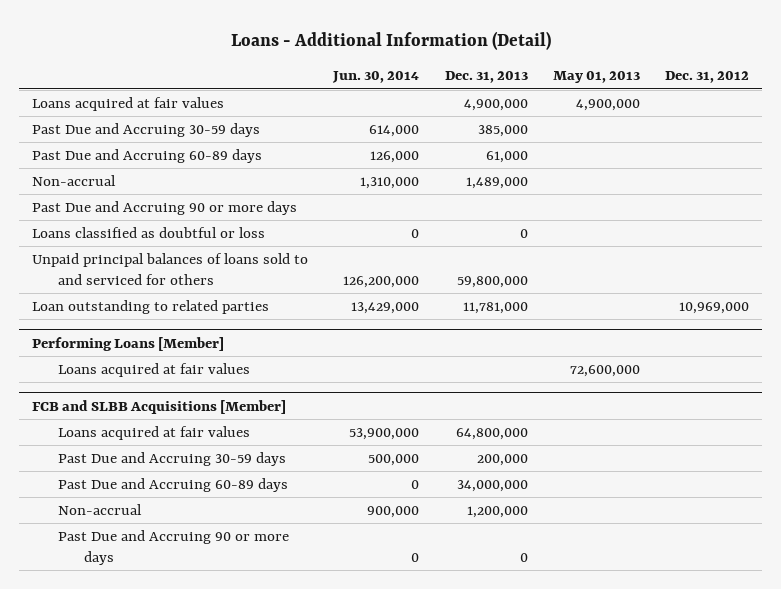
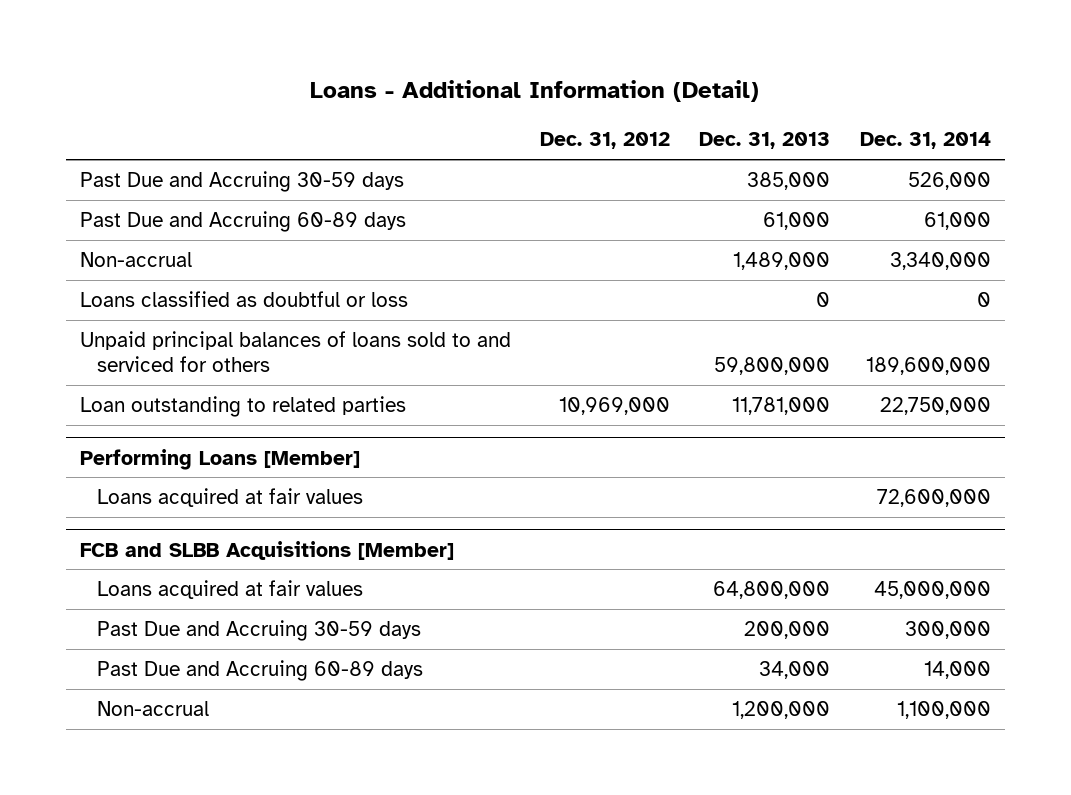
- | Jun. 30, 2014 | Dec. 31, 2013 | May 01, 2013 | Dec. 31, 2012
+ | Dec. 31, 2012 | Dec. 31, 2013 | Dec. 31, 2014
- Loans acquired at fair values | | 4,900,000 | 4,900,000 |
- Past Due and Accruing 90 or more days
@ FCB and SLBB Acquisitions [Member]
- Past Due and Accruing 60-89 days | 0 | 34,000,000 | |
+ Past Due and Accruing 60-89 days | | 34,000 | 14,000
- Past Due and Accruing 90 or more days | 0 | 0 | |

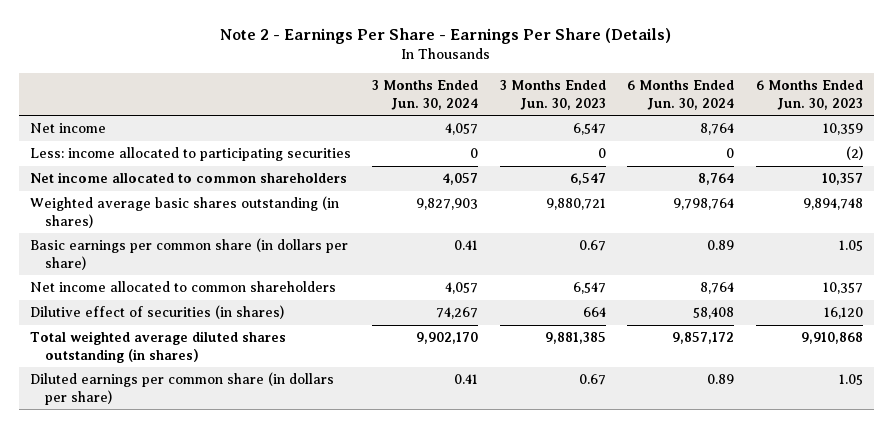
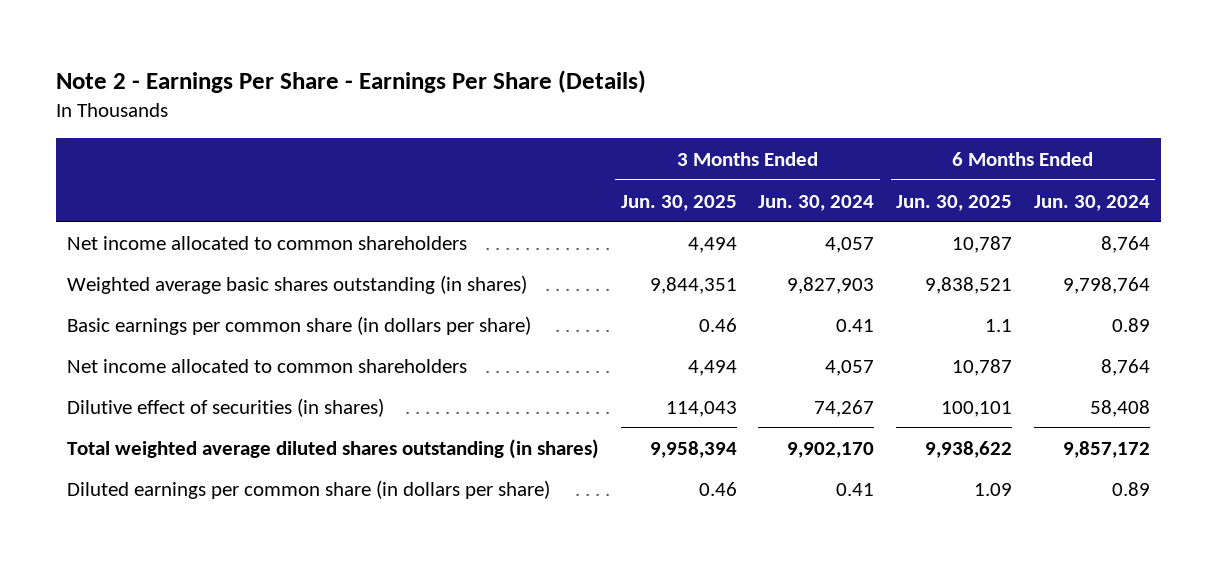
- | 3 Months Ended Jun. 30, 2024 | 3 Months Ended Jun. 30, 2023 | 6 Months Ended Jun. 30, 2024 | 6 Months Ended Jun. 30, 2023
+ | 3 Months Ended Jun. 30, 2025 | 3 Months Ended Jun. 30, 2024 | 6 Months Ended Jun. 30, 2025 | 6 Months Ended Jun. 30, 2024
- Net income | 4,057 | 6,547 | 8,764 | 10,359
- Less: income allocated to participating securities | 0 | 0 | 0 | (2)

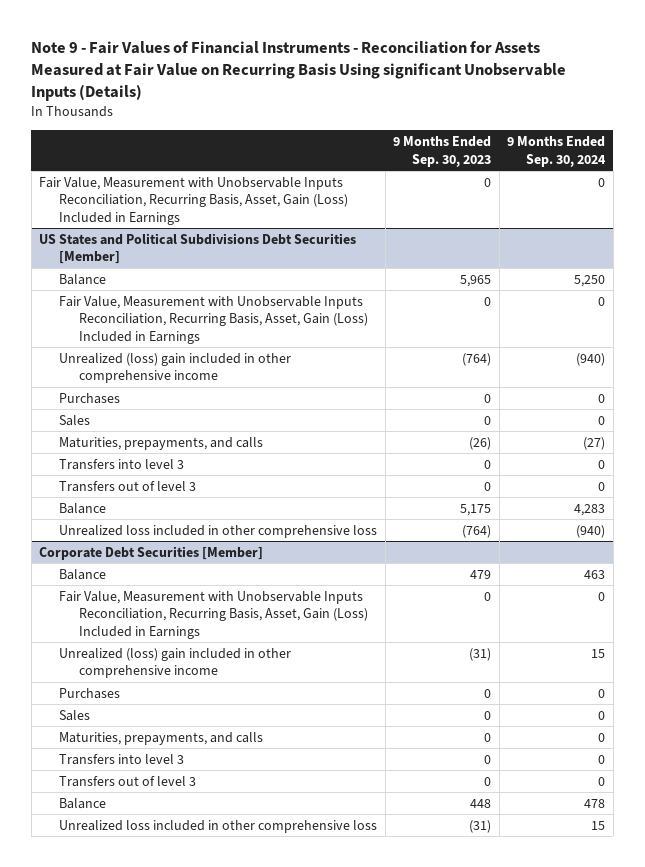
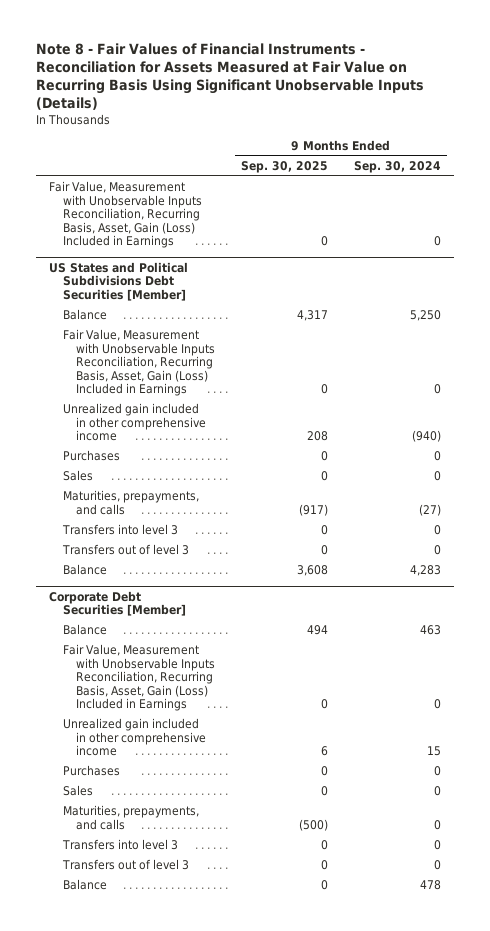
- Note 9 - Fair Values of Financial Instruments - Reconciliation for Assets Measured at Fair Value on Recurring Basis Using significant Unobservable Inputs (Details)
+ Note 8 - Fair Values of Financial Instruments - Reconciliation for Assets Measured at Fair Value on Recurring Basis Using Significant Unobservable Inputs (Details)
- | 9 Months Ended Sep. 30, 2023 | 9 Months Ended Sep. 30, 2024
+ | 9 Months Ended Sep. 30, 2025 | 9 Months Ended Sep. 30, 2024
@ US States and Political Subdivisions Debt Securities [Member]
- Unrealized (loss) gain included in other comprehensive income | (764) | (940)
+ Unrealized gain included in other comprehensive income | 208 | (940)
- Unrealized loss included in other comprehensive loss | (764) | (940)
@ Corporate Debt Securities [Member]
- Unrealized (loss) gain included in other comprehensive income | (31) | 15
+ Unrealized gain included in other comprehensive income | 6 | 15
- Unrealized loss included in other comprehensive loss | (31) | 15

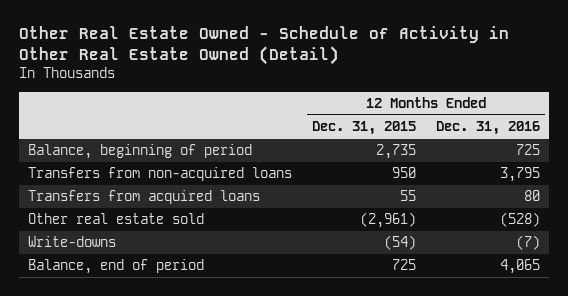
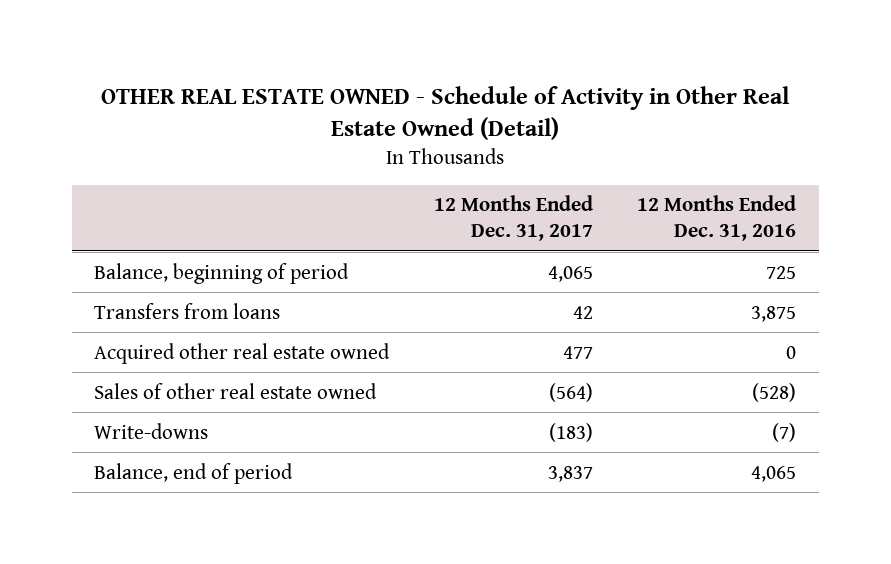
- Other Real Estate Owned - Schedule of Activity in Other Real Estate Owned (Detail)
+ OTHER REAL ESTATE OWNED - Schedule of Activity in Other Real Estate Owned (Detail)
- | 12 Months Ended Dec. 31, 2015 | 12 Months Ended Dec. 31, 2016
+ | 12 Months Ended Dec. 31, 2017 | 12 Months Ended Dec. 31, 2016
- Transfers from non-acquired loans | 950 | 3,795
- Transfers from acquired loans | 55 | 80
- Other real estate sold | (2,961) | (528)
+ Transfers from loans | 42 | 3,875
+ Acquired other real estate owned | 477 | 0
+ Sales of other real estate owned | (564) | (528)

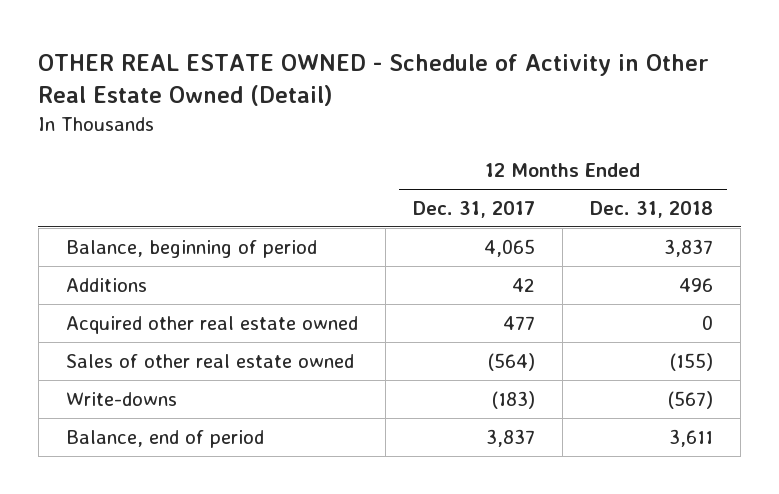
- | 12 Months Ended Dec. 31, 2017 | 12 Months Ended Dec. 31, 2016
+ | 12 Months Ended Dec. 31, 2017 | 12 Months Ended Dec. 31, 2018
- Transfers from loans | 42 | 3,875
+ Additions | 42 | 496

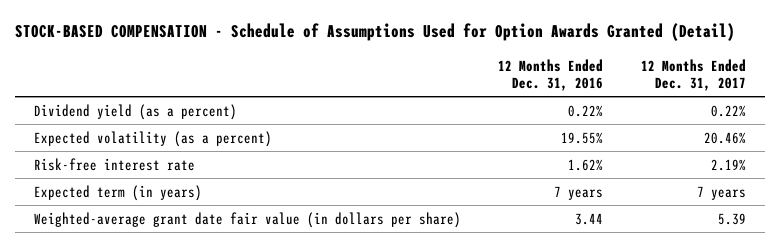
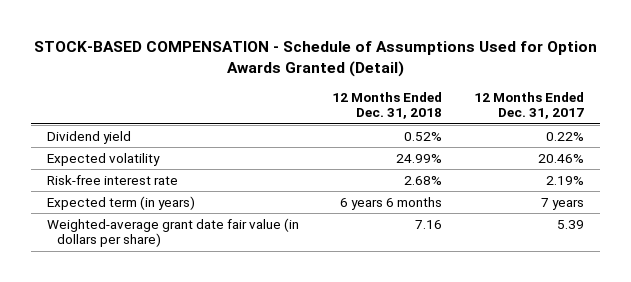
- | 12 Months Ended Dec. 31, 2016 | 12 Months Ended Dec. 31, 2017
+ | 12 Months Ended Dec. 31, 2018 | 12 Months Ended Dec. 31, 2017
- Dividend yield (as a percent) | 0.22% | 0.22%
- Expected volatility (as a percent) | 19.55% | 20.46%
+ Dividend yield | 0.52% | 0.22%
+ Expected volatility | 24.99% | 20.46%

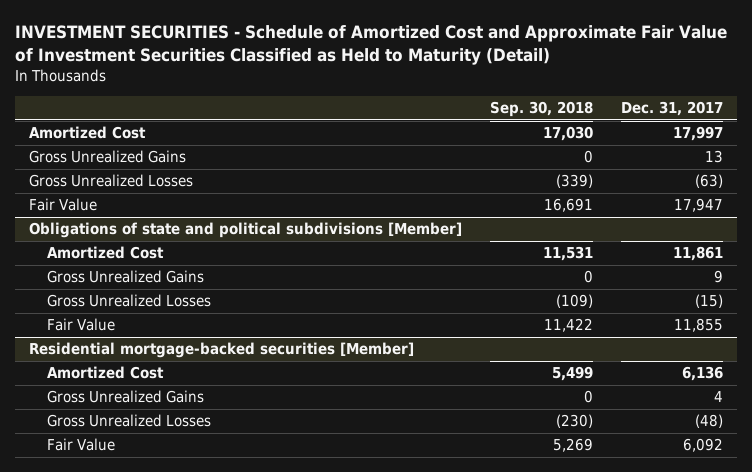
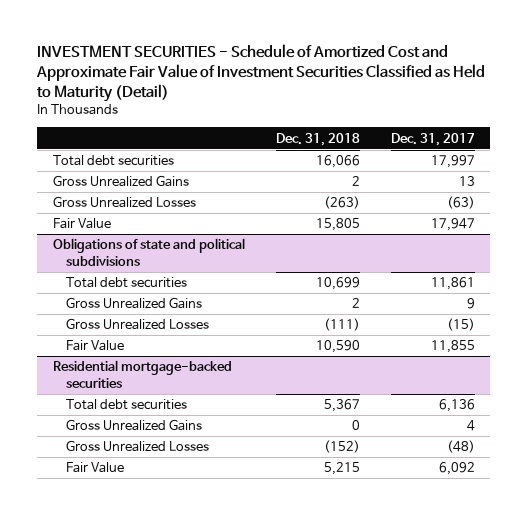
- | Sep. 30, 2018 | Dec. 31, 2017
+ | Dec. 31, 2018 | Dec. 31, 2017
- Amortized Cost | 17,030 | 17,997
+ Total debt securities | 16,066 | 17,997
- Obligations of state and political subdivisions [Member]
- Amortized Cost | 11,531 | 11,861
+ Obligations of state and political subdivisions
+ Total debt securities | 10,699 | 11,861
- Residential mortgage-backed securities [Member]
- Amortized Cost | 5,499 | 6,136
+ Residential mortgage-backed securities
+ Total debt securities | 5,367 | 6,136

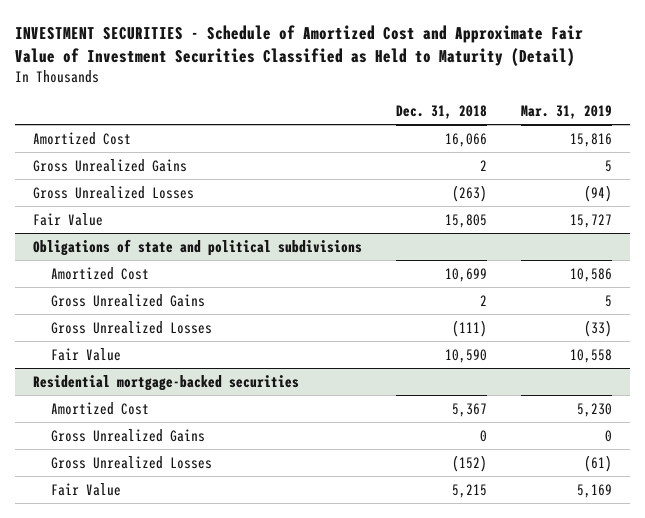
- | Dec. 31, 2018 | Dec. 31, 2017
+ | Dec. 31, 2018 | Mar. 31, 2019
- Total debt securities | 16,066 | 17,997
+ Amortized Cost | 16,066 | 15,816
@ Obligations of state and political subdivisions
- Total debt securities | 10,699 | 11,861
+ Amortized Cost | 10,699 | 10,586
@ Residential mortgage-backed securities
- Total debt securities | 5,367 | 6,136
+ Amortized Cost | 5,367 | 5,230

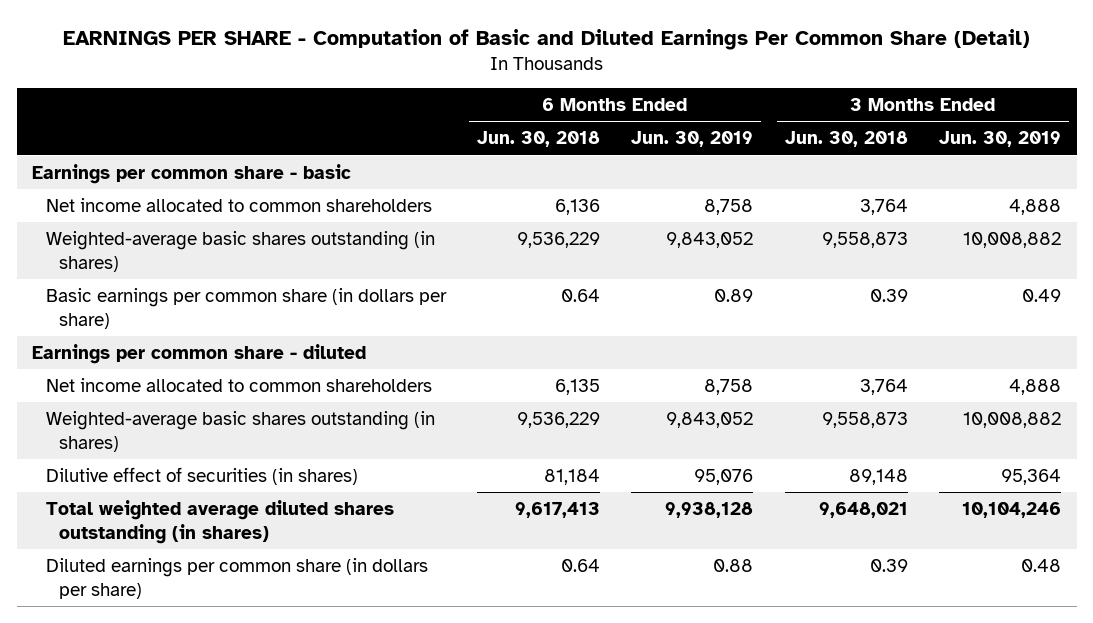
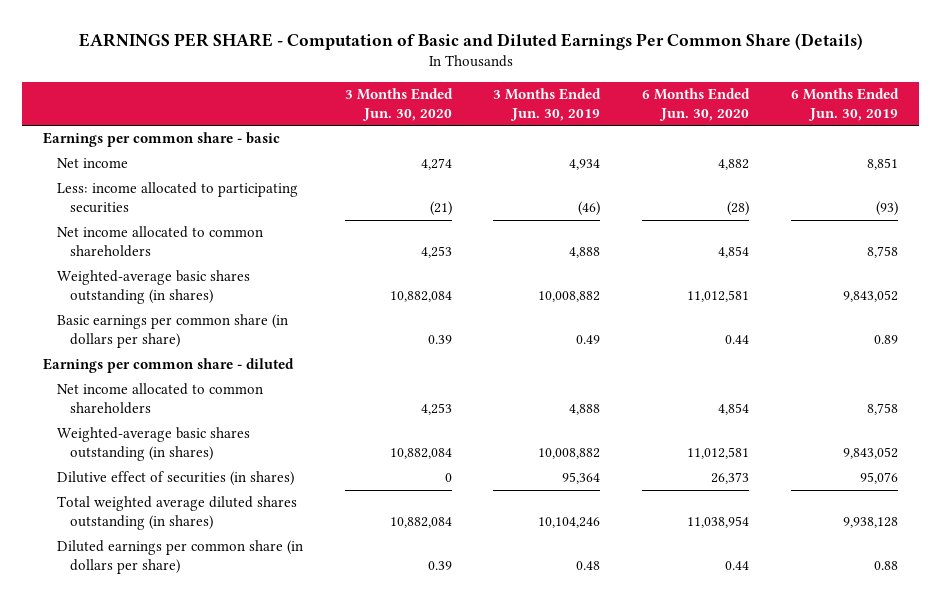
- EARNINGS PER SHARE - Computation of Basic and Diluted Earnings Per Common Share (Detail)
+ EARNINGS PER SHARE - Computation of Basic and Diluted Earnings Per Common Share (Details)
- | 6 Months Ended Jun. 30, 2018 | 6 Months Ended Jun. 30, 2019 | 3 Months Ended Jun. 30, 2018 | 3 Months Ended Jun. 30, 2019
+ | 3 Months Ended Jun. 30, 2020 | 3 Months Ended Jun. 30, 2019 | 6 Months Ended Jun. 30, 2020 | 6 Months Ended Jun. 30, 2019
+ Net income | 4,274 | 4,934 | 4,882 | 8,851
+ Less: income allocated to participating securities | (21) | (46) | (28) | (93)

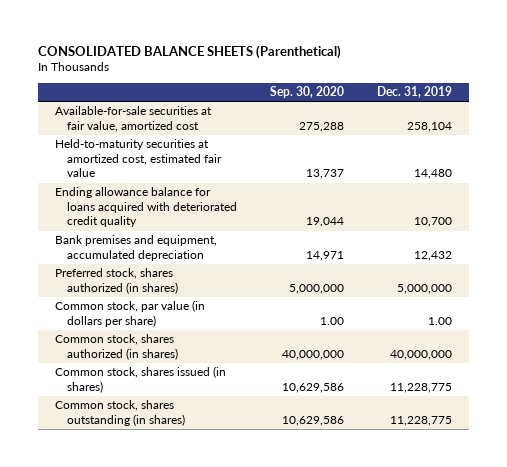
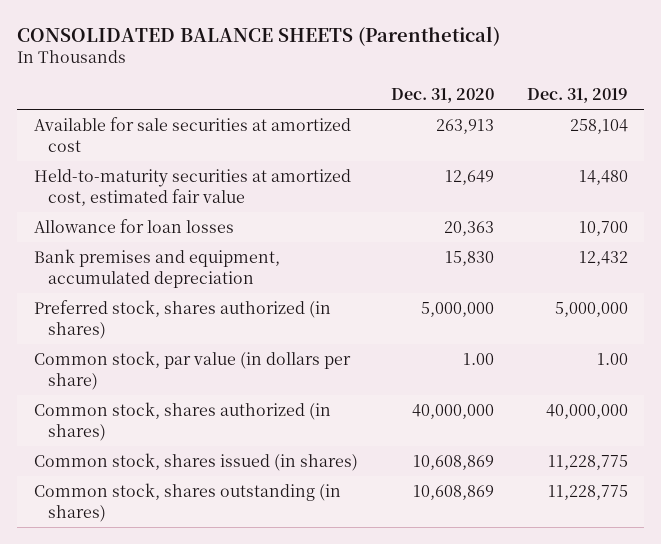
- | Sep. 30, 2020 | Dec. 31, 2019
+ | Dec. 31, 2020 | Dec. 31, 2019
- Available-for-sale securities at fair value, amortized cost | 275,288 | 258,104
+ Available for sale securities at amortized cost | 263,913 | 258,104
- Ending allowance balance for loans acquired with deteriorated credit quality | 19,044 | 10,700
+ Allowance for loan losses | 20,363 | 10,700

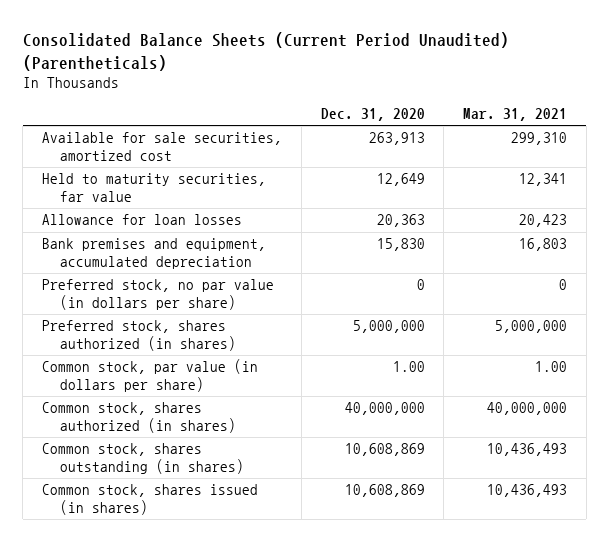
- CONSOLIDATED BALANCE SHEETS (Parenthetical)
+ Consolidated Balance Sheets (Current Period Unaudited) (Parentheticals)
- | Dec. 31, 2020 | Dec. 31, 2019
+ | Dec. 31, 2020 | Mar. 31, 2021
- Available for sale securities at amortized cost | 263,913 | 258,104
- Held-to-maturity securities at amortized cost, estimated fair value | 12,649 | 14,480
+ Available for sale securities, amortized cost | 263,913 | 299,310
+ Held to maturity securities, far value | 12,649 | 12,341
+ Preferred stock, no par value (in dollars per share) | 0 | 0
moved down: Common stock, shares issued (in shares) | 10,608,869 | 10,436,493

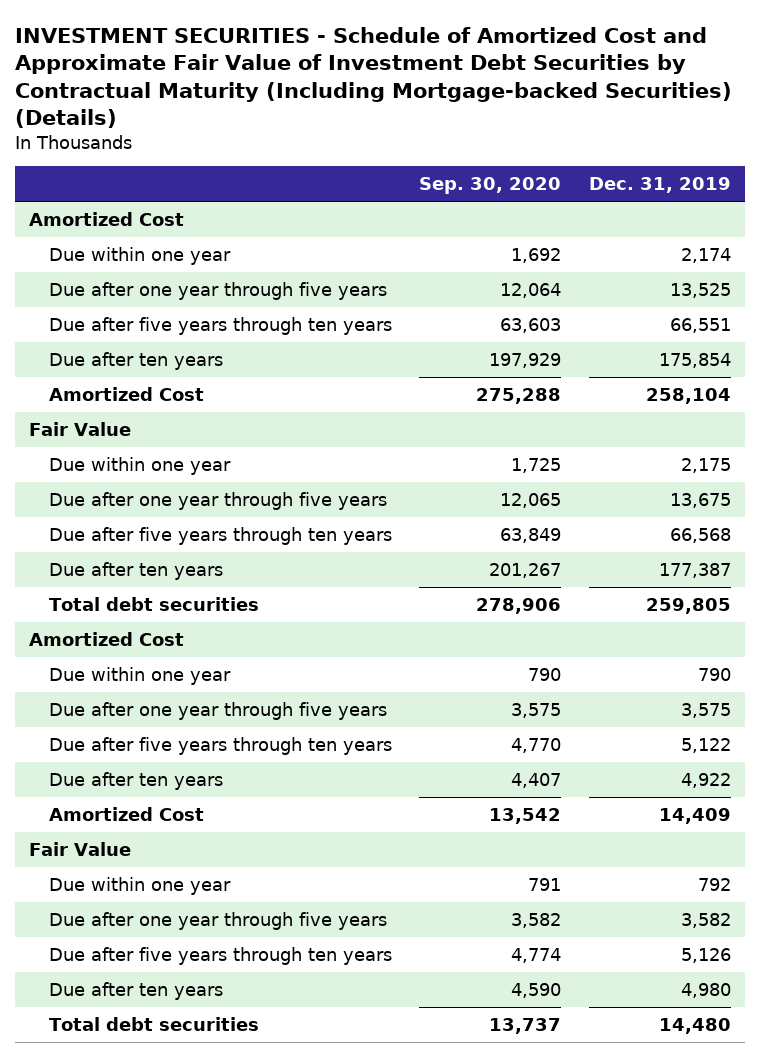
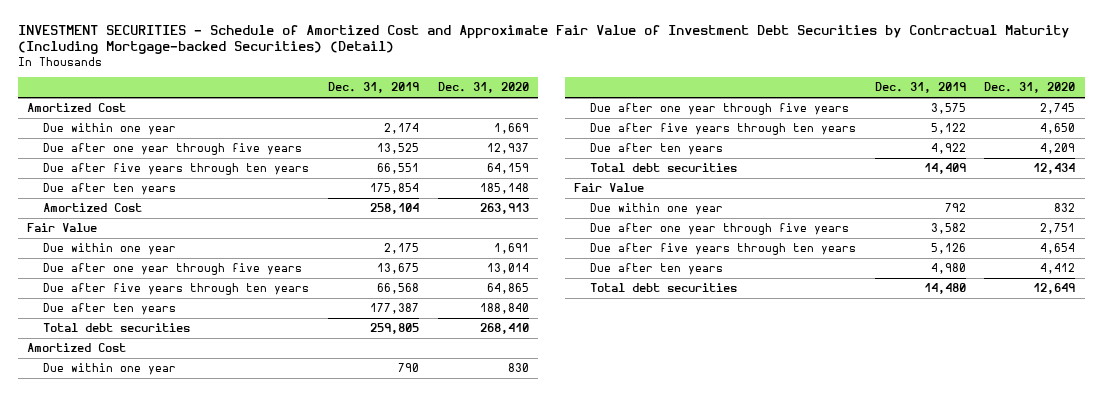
- INVESTMENT SECURITIES - Schedule of Amortized Cost and Approximate Fair Value of Investment Debt Securities by Contractual Maturity (Including Mortgage-backed Securities) (Details)
+ INVESTMENT SECURITIES - Schedule of Amortized Cost and Approximate Fair Value of Investment Debt Securities by Contractual Maturity (Including Mortgage-backed Securities) (Detail)
- | Sep. 30, 2020 | Dec. 31, 2019
+ | Dec. 31, 2019 | Dec. 31, 2020
- Amortized Cost | 13,542 | 14,409
+ Total debt securities | 14,409 | 12,434

